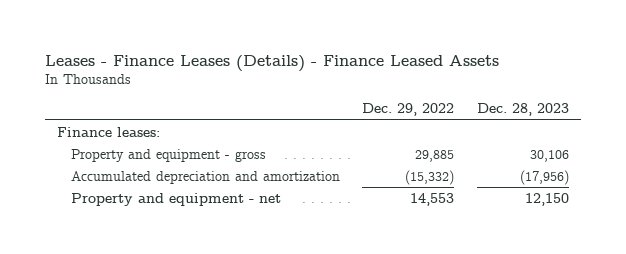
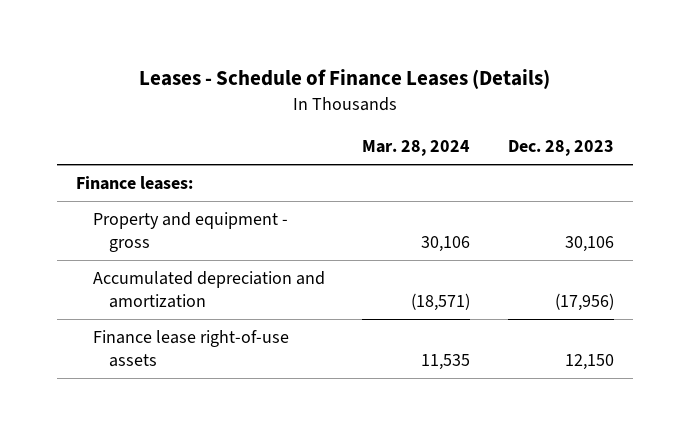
- Leases - Finance Leases (Details) - Finance Leased Assets
+ Leases - Schedule of Finance Leases (Details)
- | Dec. 29, 2022 | Dec. 28, 2023
+ | Mar. 28, 2024 | Dec. 28, 2023
- Property and equipment - net | 14,553 | 12,150
+ Finance lease right-of-use assets | 11,535 | 12,150

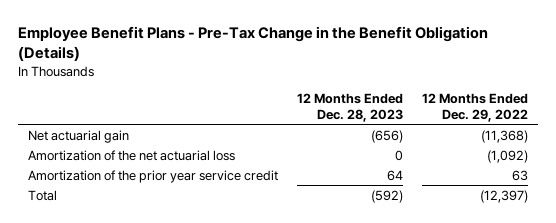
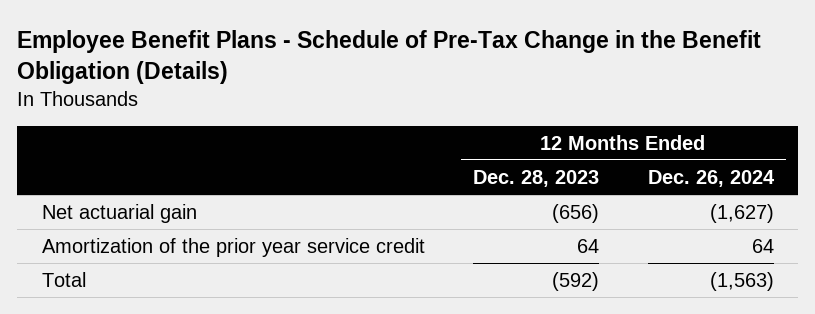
- Employee Benefit Plans - Pre-Tax Change in the Benefit Obligation (Details)
+ Employee Benefit Plans - Schedule of Pre-Tax Change in the Benefit Obligation (Details)
- | 12 Months Ended Dec. 28, 2023 | 12 Months Ended Dec. 29, 2022
+ | 12 Months Ended Dec. 28, 2023 | 12 Months Ended Dec. 26, 2024
- Amortization of the net actuarial loss | 0 | (1,092)

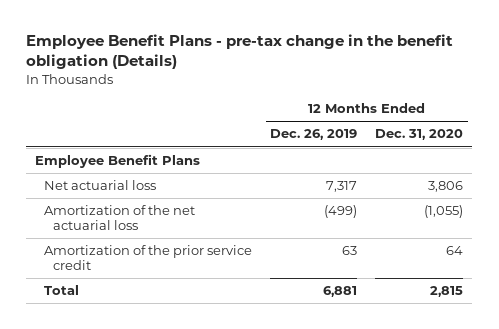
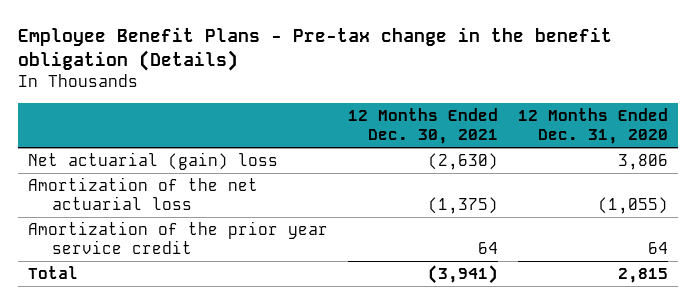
- Employee Benefit Plans - pre-tax change in the benefit obligation (Details)
+ Employee Benefit Plans - Pre-tax change in the benefit obligation (Details)
- | 12 Months Ended Dec. 26, 2019 | 12 Months Ended Dec. 31, 2020
+ | 12 Months Ended Dec. 30, 2021 | 12 Months Ended Dec. 31, 2020
- Employee Benefit Plans
- Net actuarial loss | 7,317 | 3,806
+ Net actuarial (gain) loss | (2,630) | 3,806
- Amortization of the prior service credit | 63 | 64
+ Amortization of the prior year service credit | 64 | 64

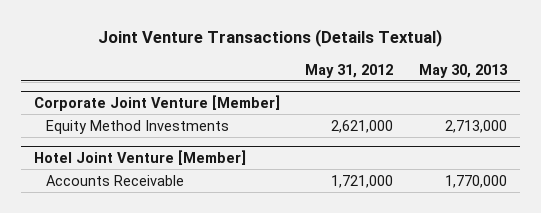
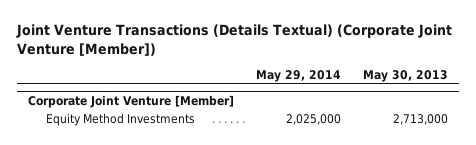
- Joint Venture Transactions (Details Textual)
+ Joint Venture Transactions (Details Textual) (Corporate Joint Venture [Member])
- | May 31, 2012 | May 30, 2013
+ | May 29, 2014 | May 30, 2013
- Hotel Joint Venture [Member]
- Accounts Receivable | 1,721,000 | 1,770,000

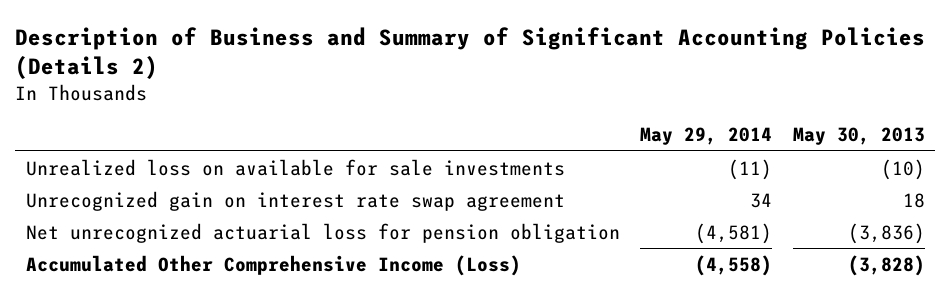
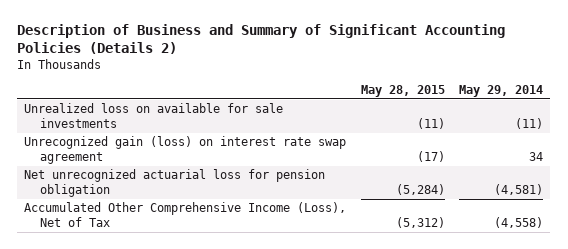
- | May 29, 2014 | May 30, 2013
+ | May 28, 2015 | May 29, 2014
- Unrecognized gain on interest rate swap agreement | 34 | 18
+ Unrecognized gain (loss) on interest rate swap agreement | (17) | 34
- Accumulated Other Comprehensive Income (Loss) | (4,558) | (3,828)
+ Accumulated Other Comprehensive Income (Loss), Net of Tax | (5,312) | (4,558)

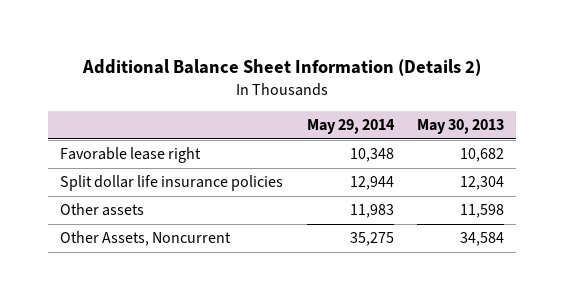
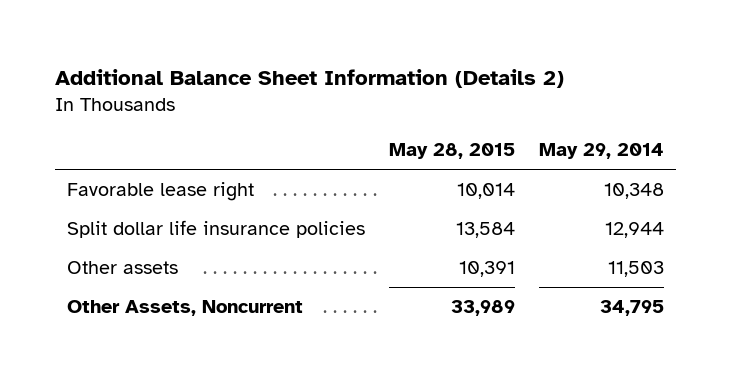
- | May 29, 2014 | May 30, 2013
+ | May 28, 2015 | May 29, 2014
- Other assets | 11,983 | 11,598
- Other Assets, Noncurrent | 35,275 | 34,584
+ Other assets | 10,391 | 11,503
+ Other Assets, Noncurrent | 33,989 | 34,795

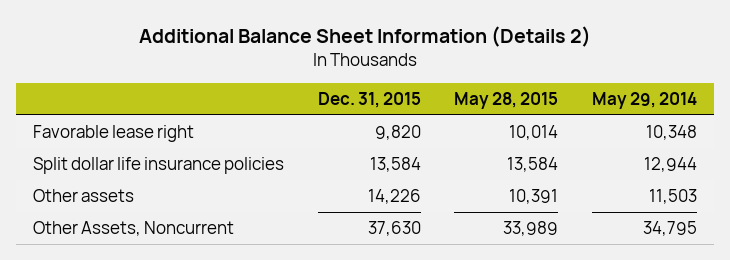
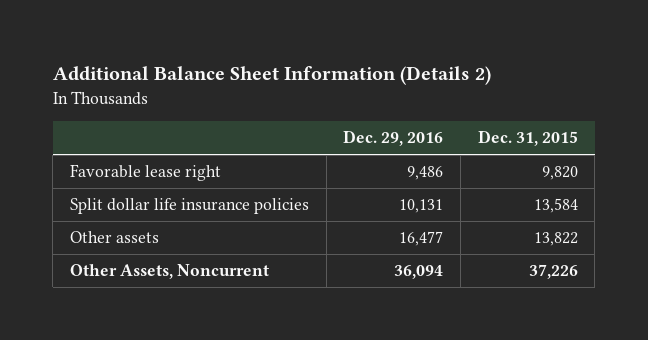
- | Dec. 31, 2015 | May 28, 2015 | May 29, 2014
+ | Dec. 29, 2016 | Dec. 31, 2015
- Other assets | 14,226 | 10,391 | 11,503
- Other Assets, Noncurrent | 37,630 | 33,989 | 34,795
+ Other assets | 16,477 | 13,822
+ Other Assets, Noncurrent | 36,094 | 37,226

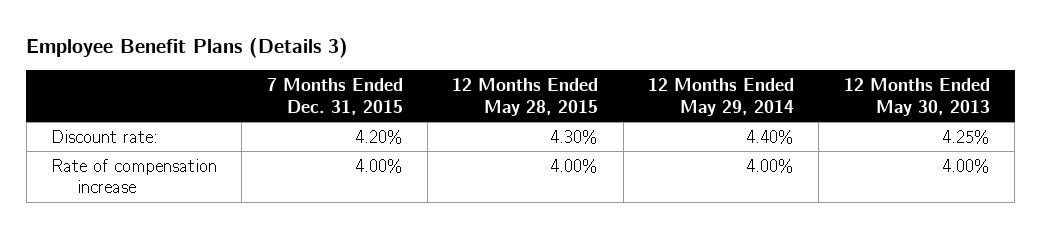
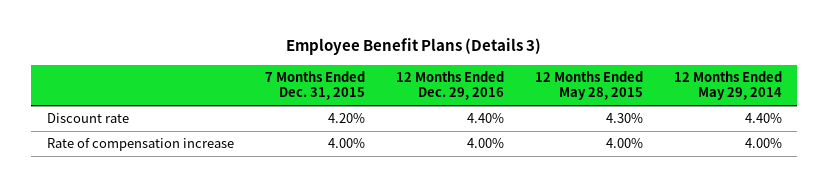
- | 7 Months Ended Dec. 31, 2015 | 12 Months Ended May 28, 2015 | 12 Months Ended May 29, 2014 | 12 Months Ended May 30, 2013
+ | 7 Months Ended Dec. 31, 2015 | 12 Months Ended Dec. 29, 2016 | 12 Months Ended May 28, 2015 | 12 Months Ended May 29, 2014
- Discount rate: | 4.20% | 4.30% | 4.40% | 4.25%
+ Discount rate | 4.20% | 4.40% | 4.30% | 4.40%

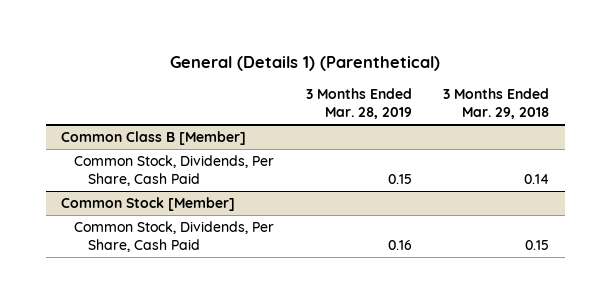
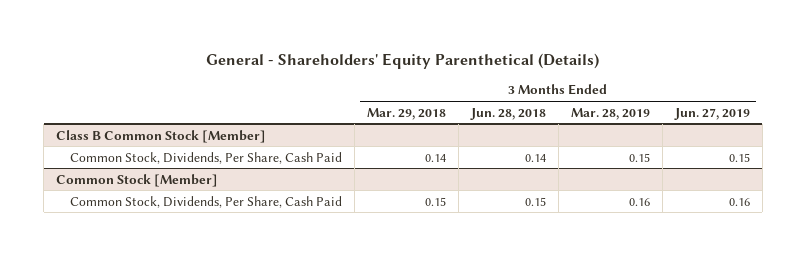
- General (Details 1) (Parenthetical)
+ General - Shareholders' Equity Parenthetical (Details)
- | 3 Months Ended Mar. 28, 2019 | 3 Months Ended Mar. 29, 2018
+ | 3 Months Ended Mar. 29, 2018 | 3 Months Ended Jun. 28, 2018 | 3 Months Ended Mar. 28, 2019 | 3 Months Ended Jun. 27, 2019
- Common Class B [Member]
+ Class B Common Stock [Member]

